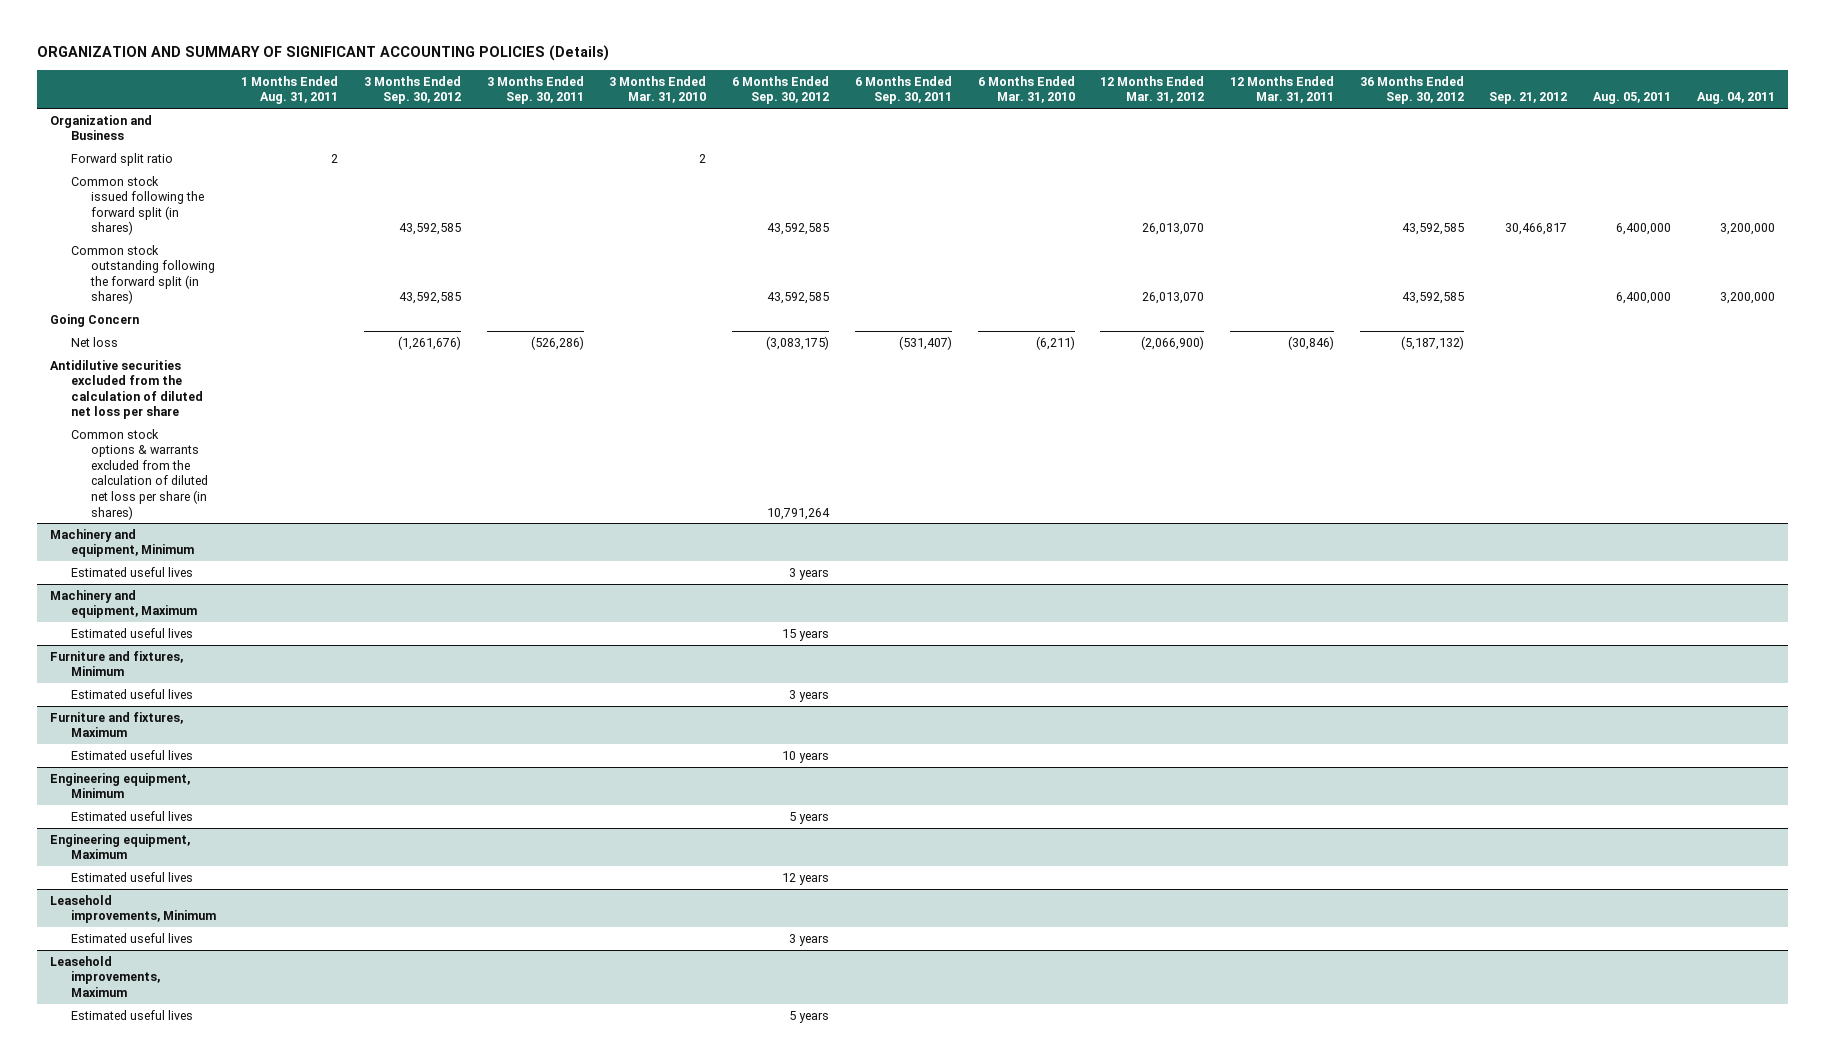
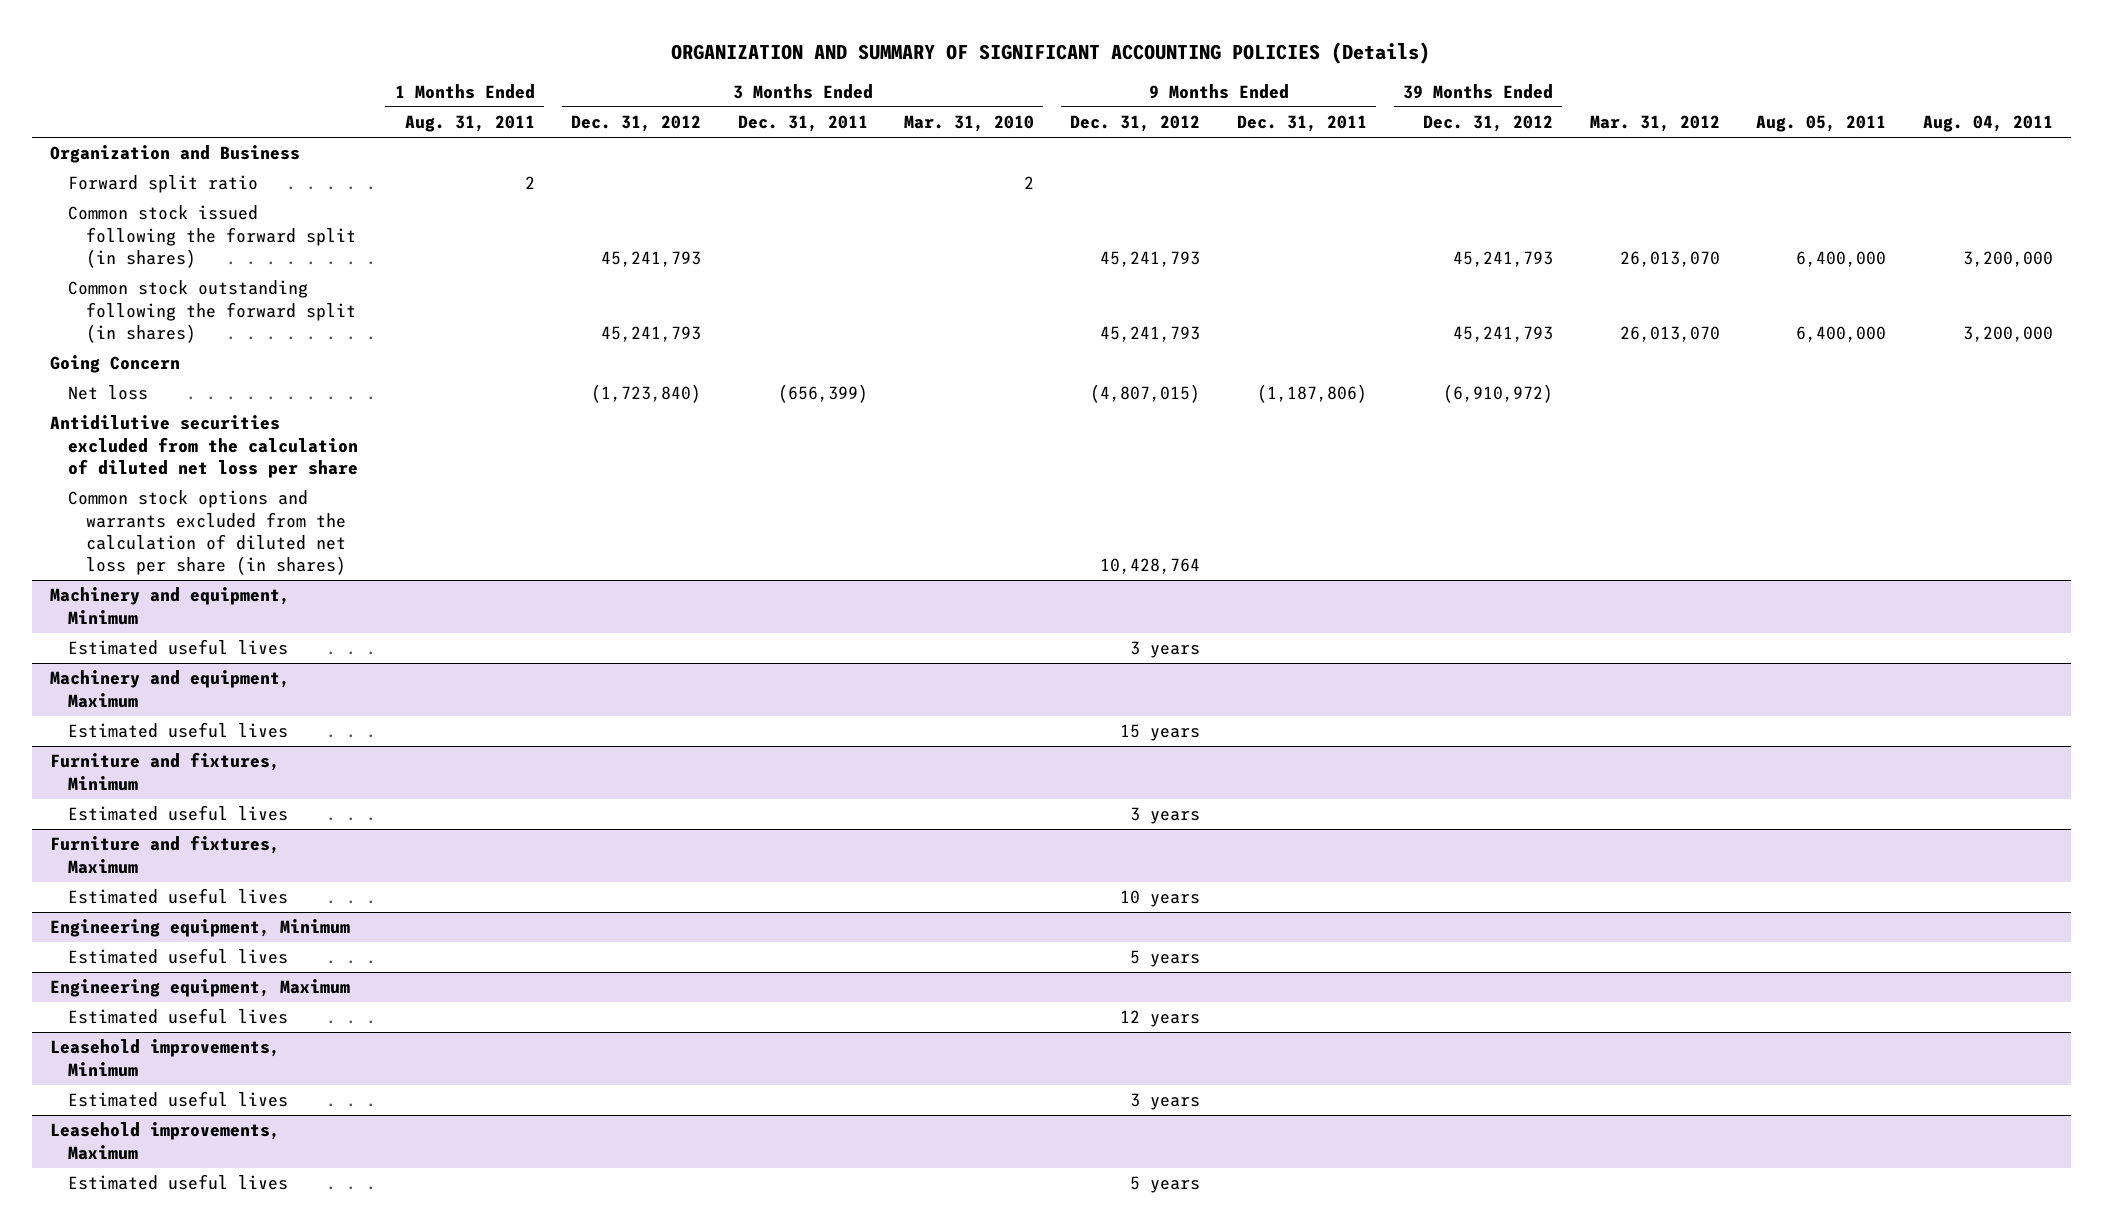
- | 1 Months Ended Aug. 31, 2011 | 3 Months Ended Sep. 30, 2012 | 3 Months Ended Sep. 30, 2011 | 3 Months Ended Mar. 31, 2010 | 6 Months Ended Sep. 30, 2012 | 6 Months Ended Sep. 30, 2011 | 6 Months Ended Mar. 31, 2010 | 12 Months Ended Mar. 31, 2012 | 12 Months Ended Mar. 31, 2011 | 36 Months Ended Sep. 30, 2012 | Sep. 21, 2012 | Aug. 05, 2011 | Aug. 04, 2011
+ | 1 Months Ended Aug. 31, 2011 | 3 Months Ended Dec. 31, 2012 | 3 Months Ended Dec. 31, 2011 | 3 Months Ended Mar. 31, 2010 | 9 Months Ended Dec. 31, 2012 | 9 Months Ended Dec. 31, 2011 | 39 Months Ended Dec. 31, 2012 | Mar. 31, 2012 | Aug. 05, 2011 | Aug. 04, 2011
- Common stock options & warrants excluded from the calculation of diluted net loss per share (in shares) | | | | | 10,791,264 | | | | | | | |
+ Common stock options and warrants excluded from the calculation of diluted net loss per share (in shares) | | | | | 10,428,764 | | | | |

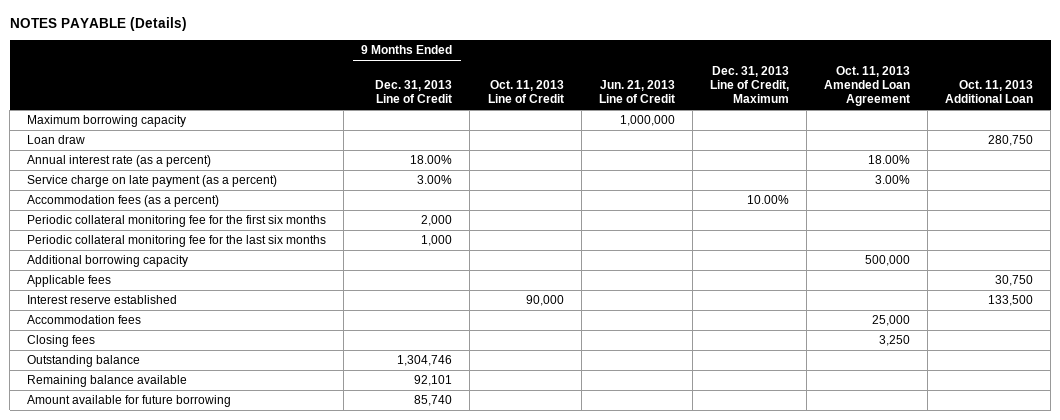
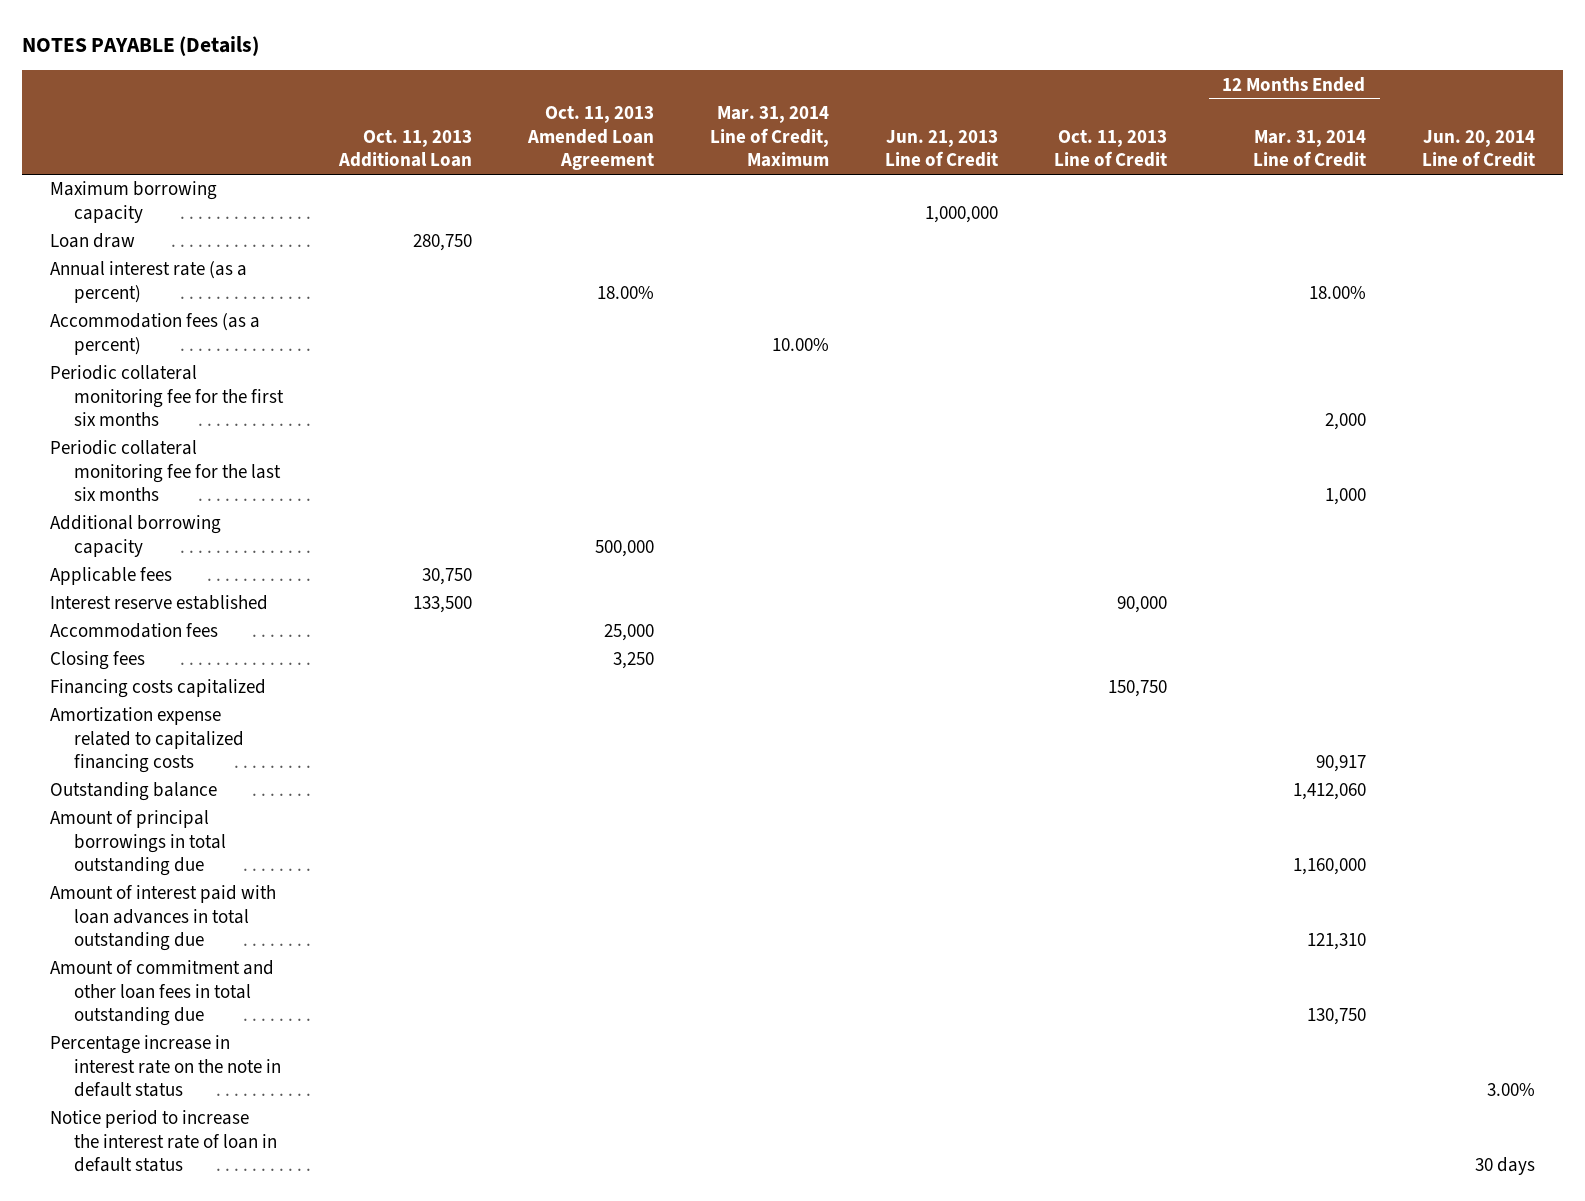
- | 9 Months Ended Dec. 31, 2013 Line of Credit | Oct. 11, 2013 Line of Credit | Jun. 21, 2013 Line of Credit | Dec. 31, 2013 Line of Credit, Maximum | Oct. 11, 2013 Amended Loan Agreement | Oct. 11, 2013 Additional Loan
+ | Oct. 11, 2013 Additional Loan | Oct. 11, 2013 Amended Loan Agreement | Mar. 31, 2014 Line of Credit, Maximum | Jun. 21, 2013 Line of Credit | Oct. 11, 2013 Line of Credit | 12 Months Ended Mar. 31, 2014 Line of Credit | Jun. 20, 2014 Line of Credit
- Service charge on late payment (as a percent) | 3.00% | | | | 3.00% |
+ Financing costs capitalized | | | | | 150,750 | |
+ Amortization expense related to capitalized financing costs | | | | | | 90,917 |
- Remaining balance available | 92,101 | | | | |
- Amount available for future borrowing | 85,740 | | | | |
+ Amount of principal borrowings in total outstanding due | | | | | | 1,160,000 |
+ Amount of interest paid with loan advances in total outstanding due | | | | | | 121,310 |
+ Amount of commitment and other loan fees in total outstanding due | | | | | | 130,750 |
+ Percentage increase in interest rate on the note in default status | | | | | | | 3.00%
+ Notice period to increase the interest rate of loan in default status | | | | | | | 30 days

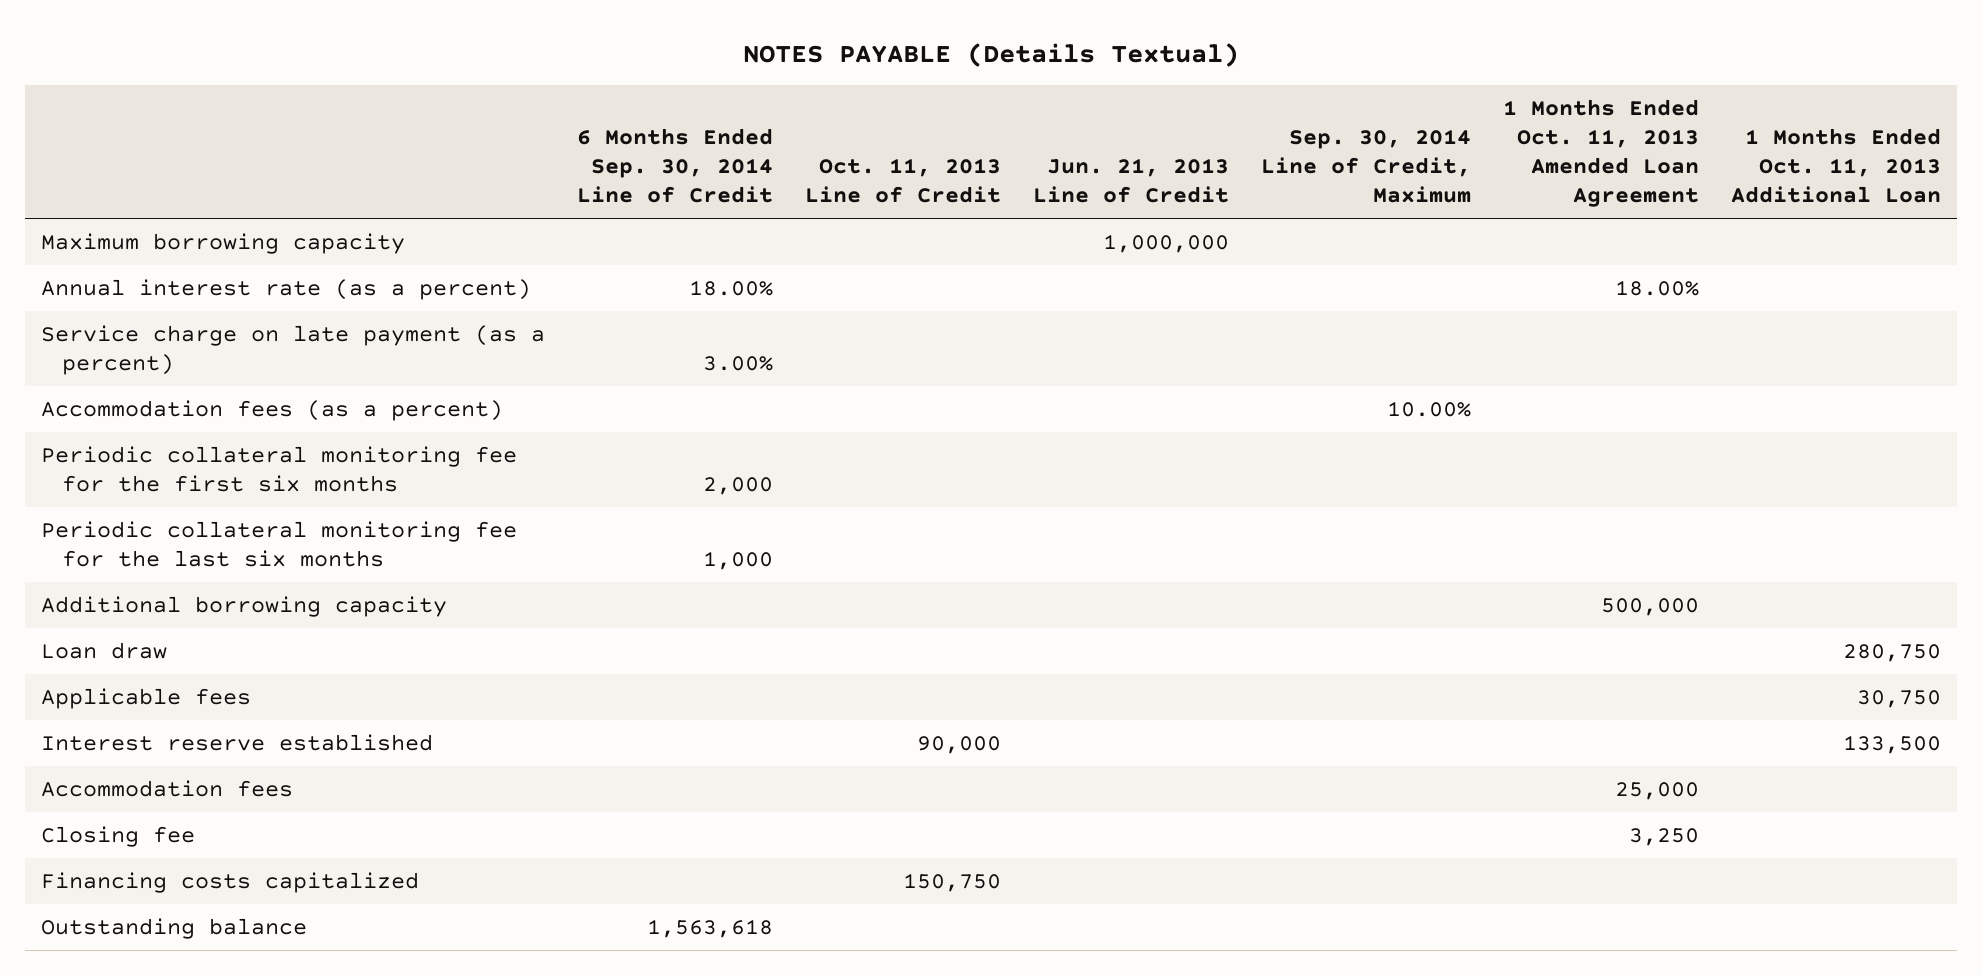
- NOTES PAYABLE (Details)
+ NOTES PAYABLE (Details Textual)
- | Oct. 11, 2013 Additional Loan | Oct. 11, 2013 Amended Loan Agreement | Mar. 31, 2014 Line of Credit, Maximum | Jun. 21, 2013 Line of Credit | Oct. 11, 2013 Line of Credit | 12 Months Ended Mar. 31, 2014 Line of Credit | Jun. 20, 2014 Line of Credit
+ | 6 Months Ended Sep. 30, 2014 Line of Credit | Oct. 11, 2013 Line of Credit | Jun. 21, 2013 Line of Credit | Sep. 30, 2014 Line of Credit, Maximum | 1 Months Ended Oct. 11, 2013 Amended Loan Agreement | 1 Months Ended Oct. 11, 2013 Additional Loan
+ Service charge on late payment (as a percent) | 3.00% | | | | |
moved down: Loan draw | | | | | | 280,750
- Closing fees | | 3,250 | | | | |
+ Closing fee | | | | | 3,250 |
- Amortization expense related to capitalized financing costs | | | | | | 90,917 |
- Amount of principal borrowings in total outstanding due | | | | | | 1,160,000 |
- Amount of interest paid with loan advances in total outstanding due | | | | | | 121,310 |
- Amount of commitment and other loan fees in total outstanding due | | | | | | 130,750 |
- Percentage increase in interest rate on the note in default status | | | | | | | 3.00%
- Notice period to increase the interest rate of loan in default status | | | | | | | 30 days

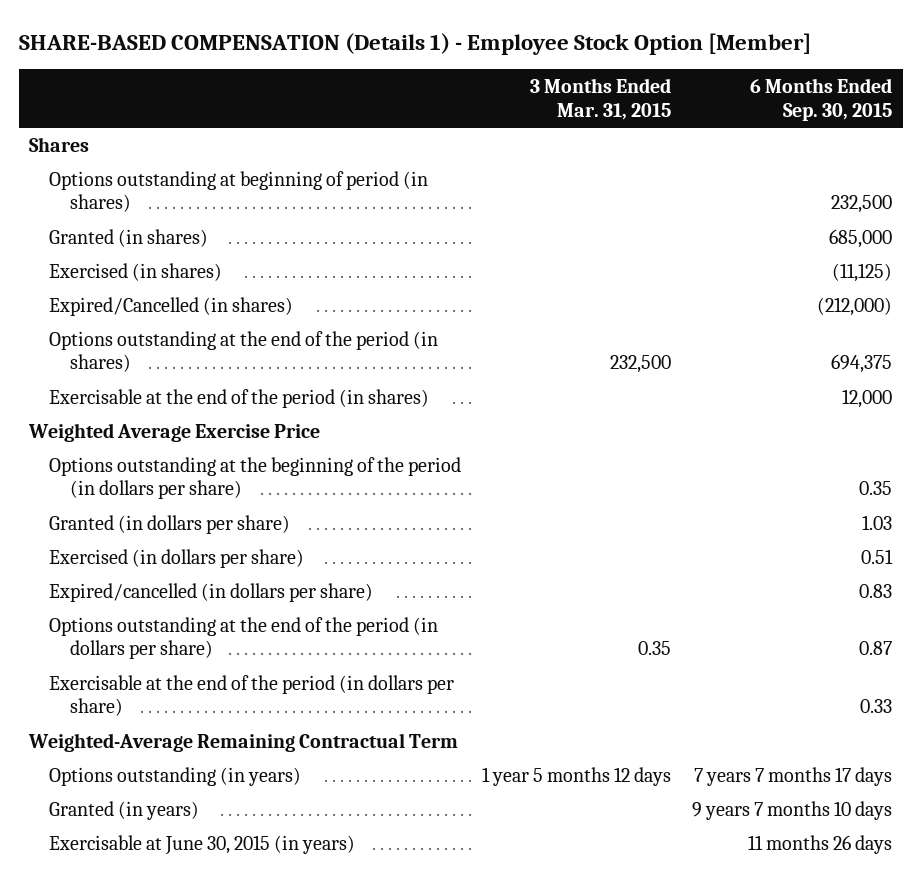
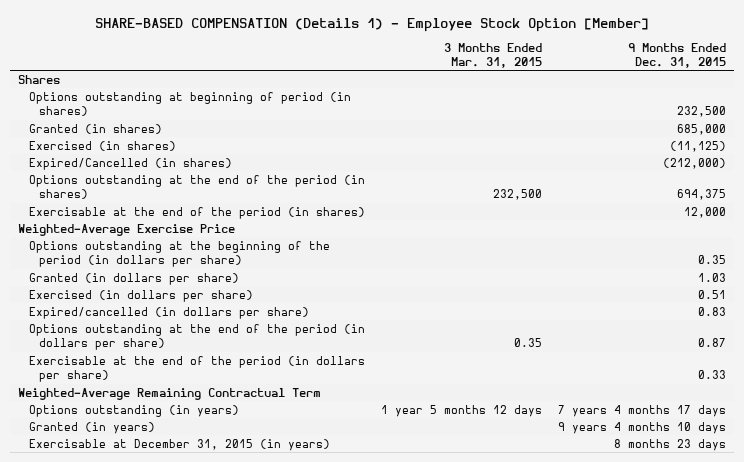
- | 3 Months Ended Mar. 31, 2015 | 6 Months Ended Sep. 30, 2015
+ | 3 Months Ended Mar. 31, 2015 | 9 Months Ended Dec. 31, 2015
- Weighted Average Exercise Price
+ Weighted-Average Exercise Price
- Exercisable at June 30, 2015 (in years) | | 11 months 26 days
+ Exercisable at December 31, 2015 (in years) | | 8 months 23 days

